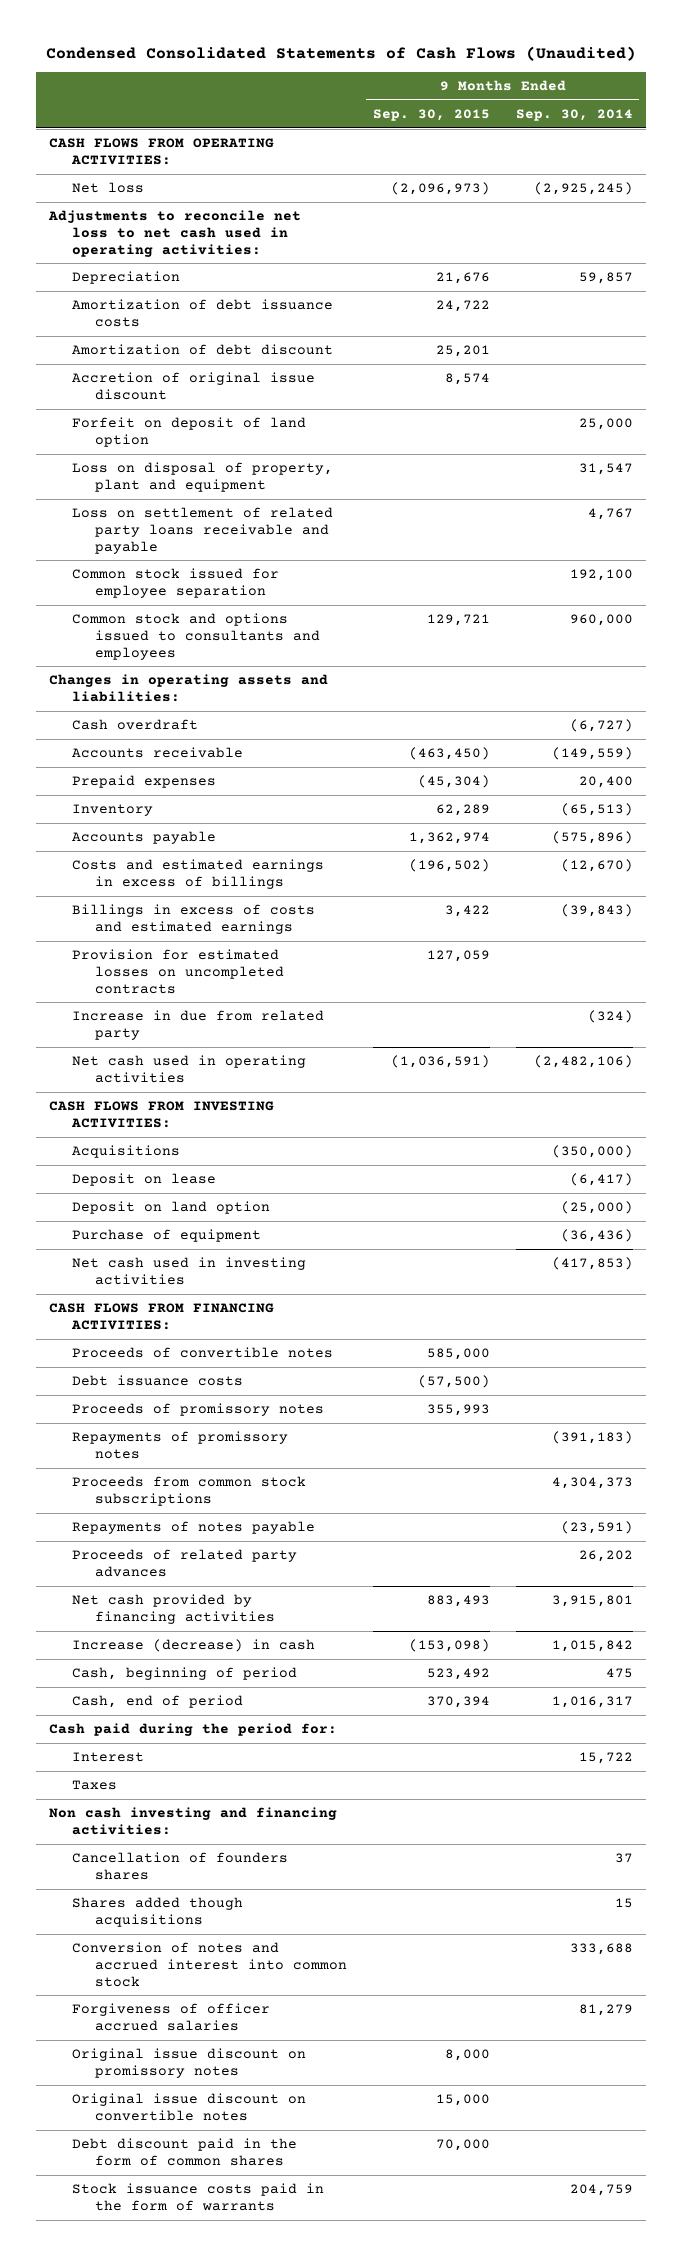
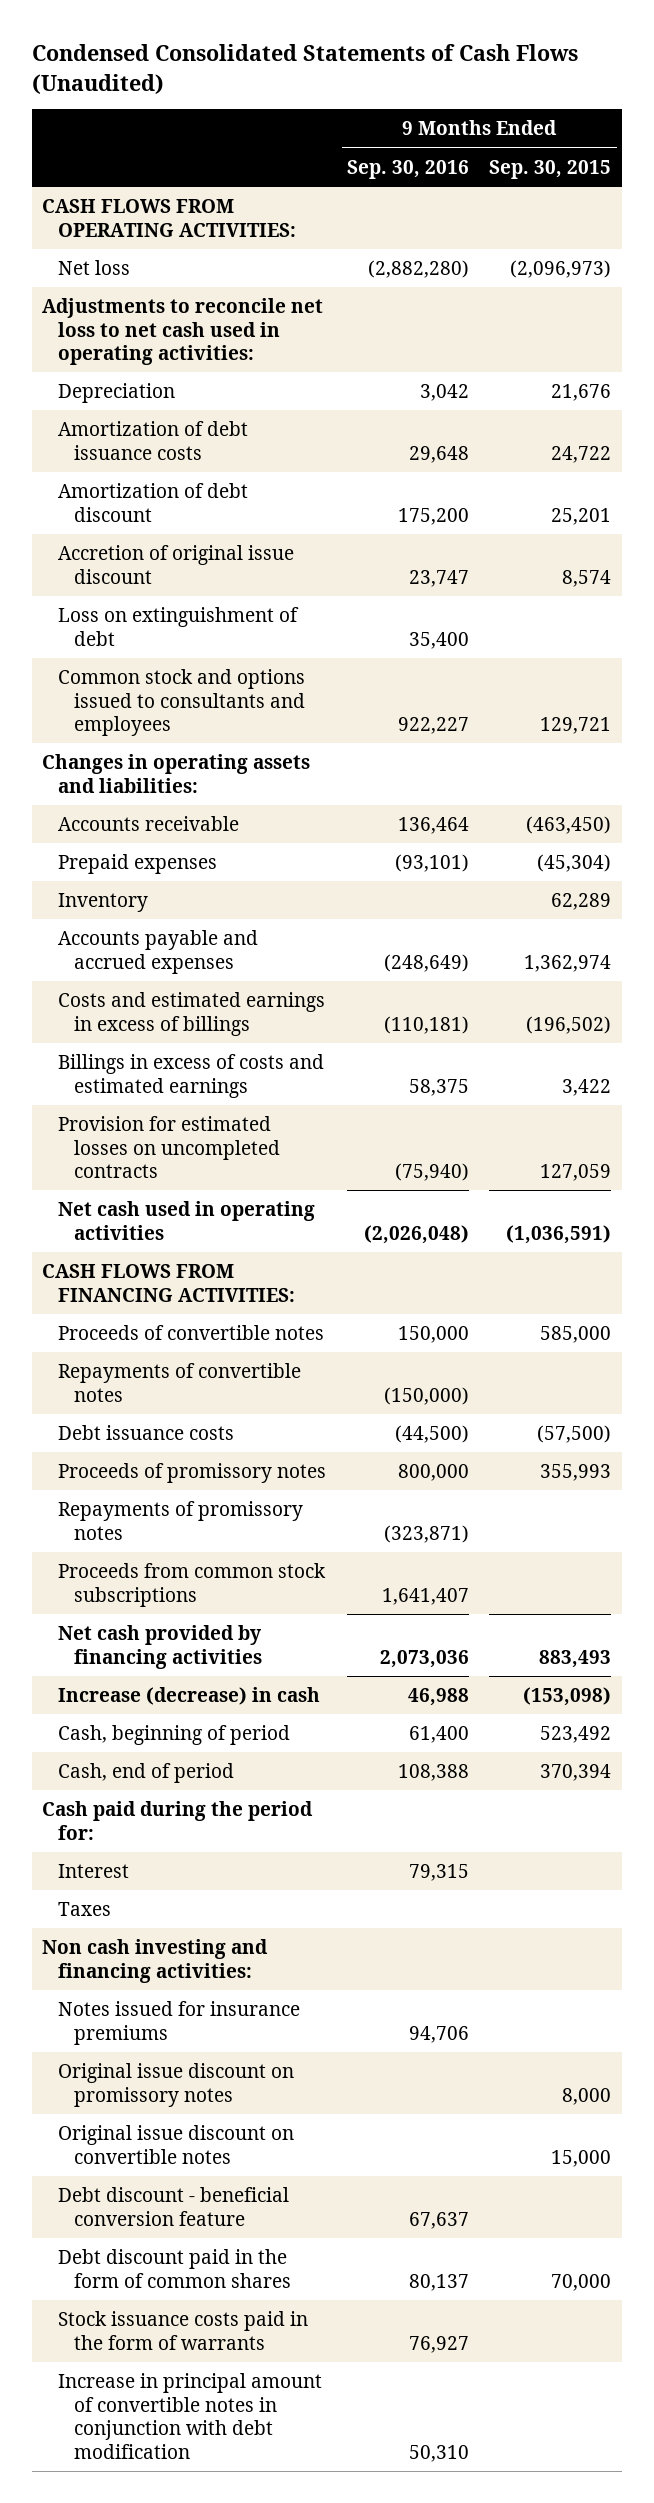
- | 9 Months Ended Sep. 30, 2015 | 9 Months Ended Sep. 30, 2014
+ | 9 Months Ended Sep. 30, 2016 | 9 Months Ended Sep. 30, 2015
- Forfeit on deposit of land option | | 25,000
- Loss on disposal of property, plant and equipment | | 31,547
- Loss on settlement of related party loans receivable and payable | | 4,767
- Common stock issued for employee separation | | 192,100
+ Loss on extinguishment of debt | 35,400 |
- Cash overdraft | | (6,727)
- Accounts payable | 1,362,974 | (575,896)
+ Accounts payable and accrued expenses | (248,649) | 1,362,974
- Increase in due from related party | | (324)
- CASH FLOWS FROM INVESTING ACTIVITIES:
- Acquisitions | | (350,000)
- Deposit on lease | | (6,417)
- Deposit on land option | | (25,000)
- Purchase of equipment | | (36,436)
- Net cash used in investing activities | | (417,853)
+ Repayments of convertible notes | (150,000) |
- Repayments of notes payable | | (23,591)
- Proceeds of related party advances | | 26,202
- Cancellation of founders shares | | 37
- Shares added though acquisitions | | 15
- Conversion of notes and accrued interest into common stock | | 333,688
- Forgiveness of officer accrued salaries | | 81,279
+ Notes issued for insurance premiums | 94,706 |
+ Debt discount - beneficial conversion feature | 67,637 |
+ Increase in principal amount of convertible notes in conjunction with debt modification | 50,310 |

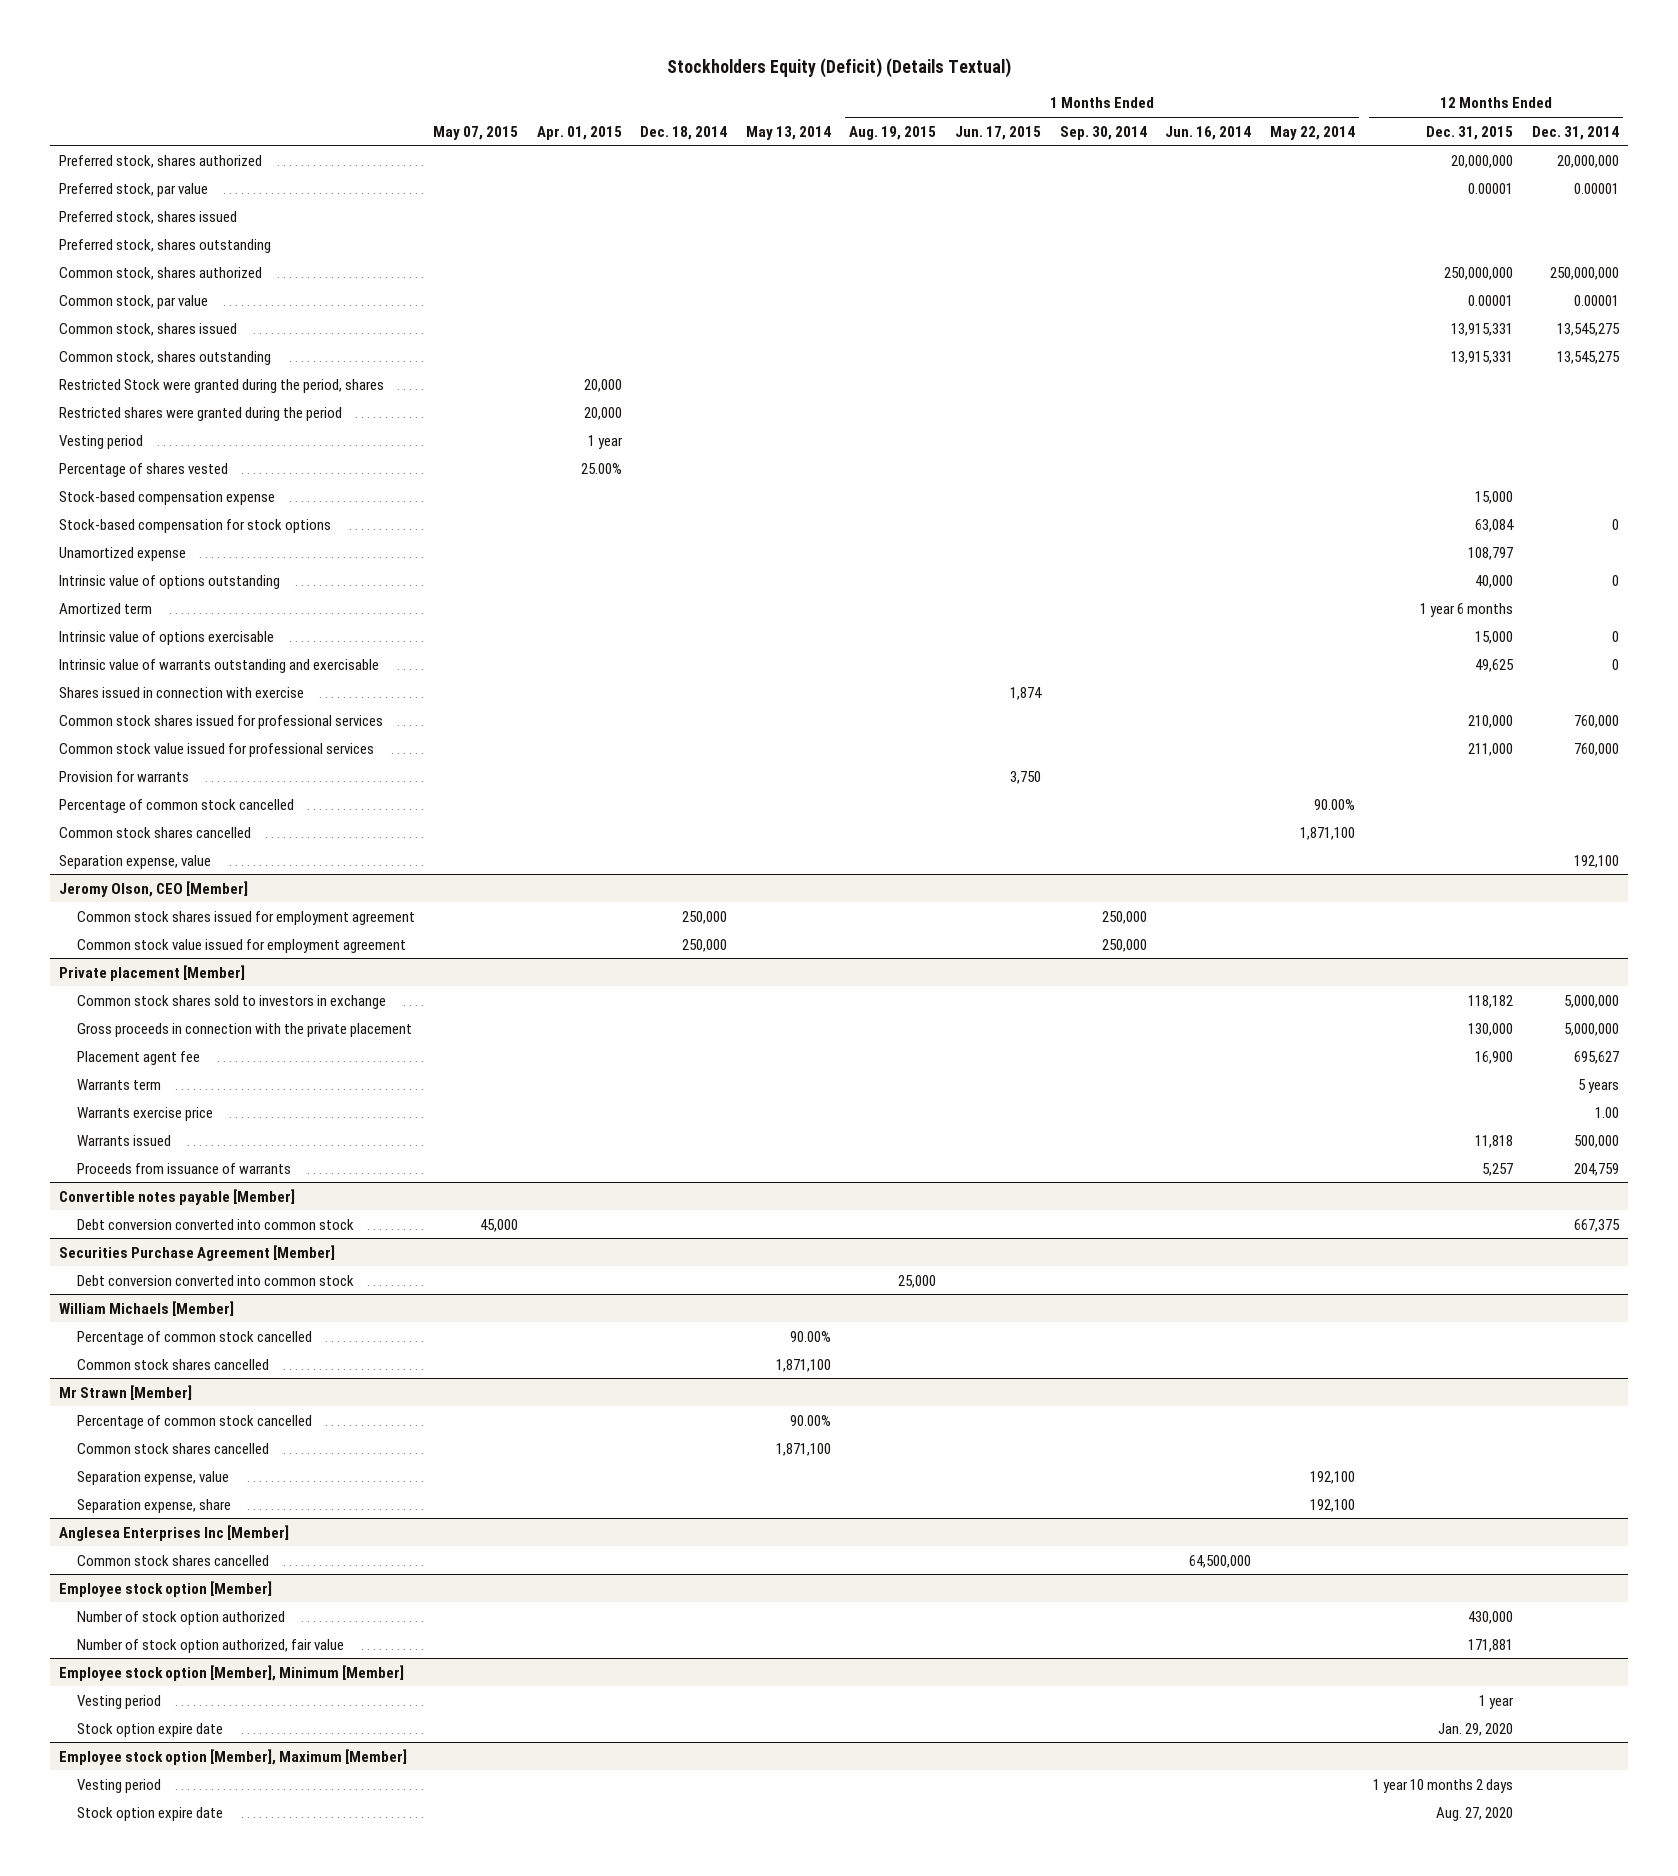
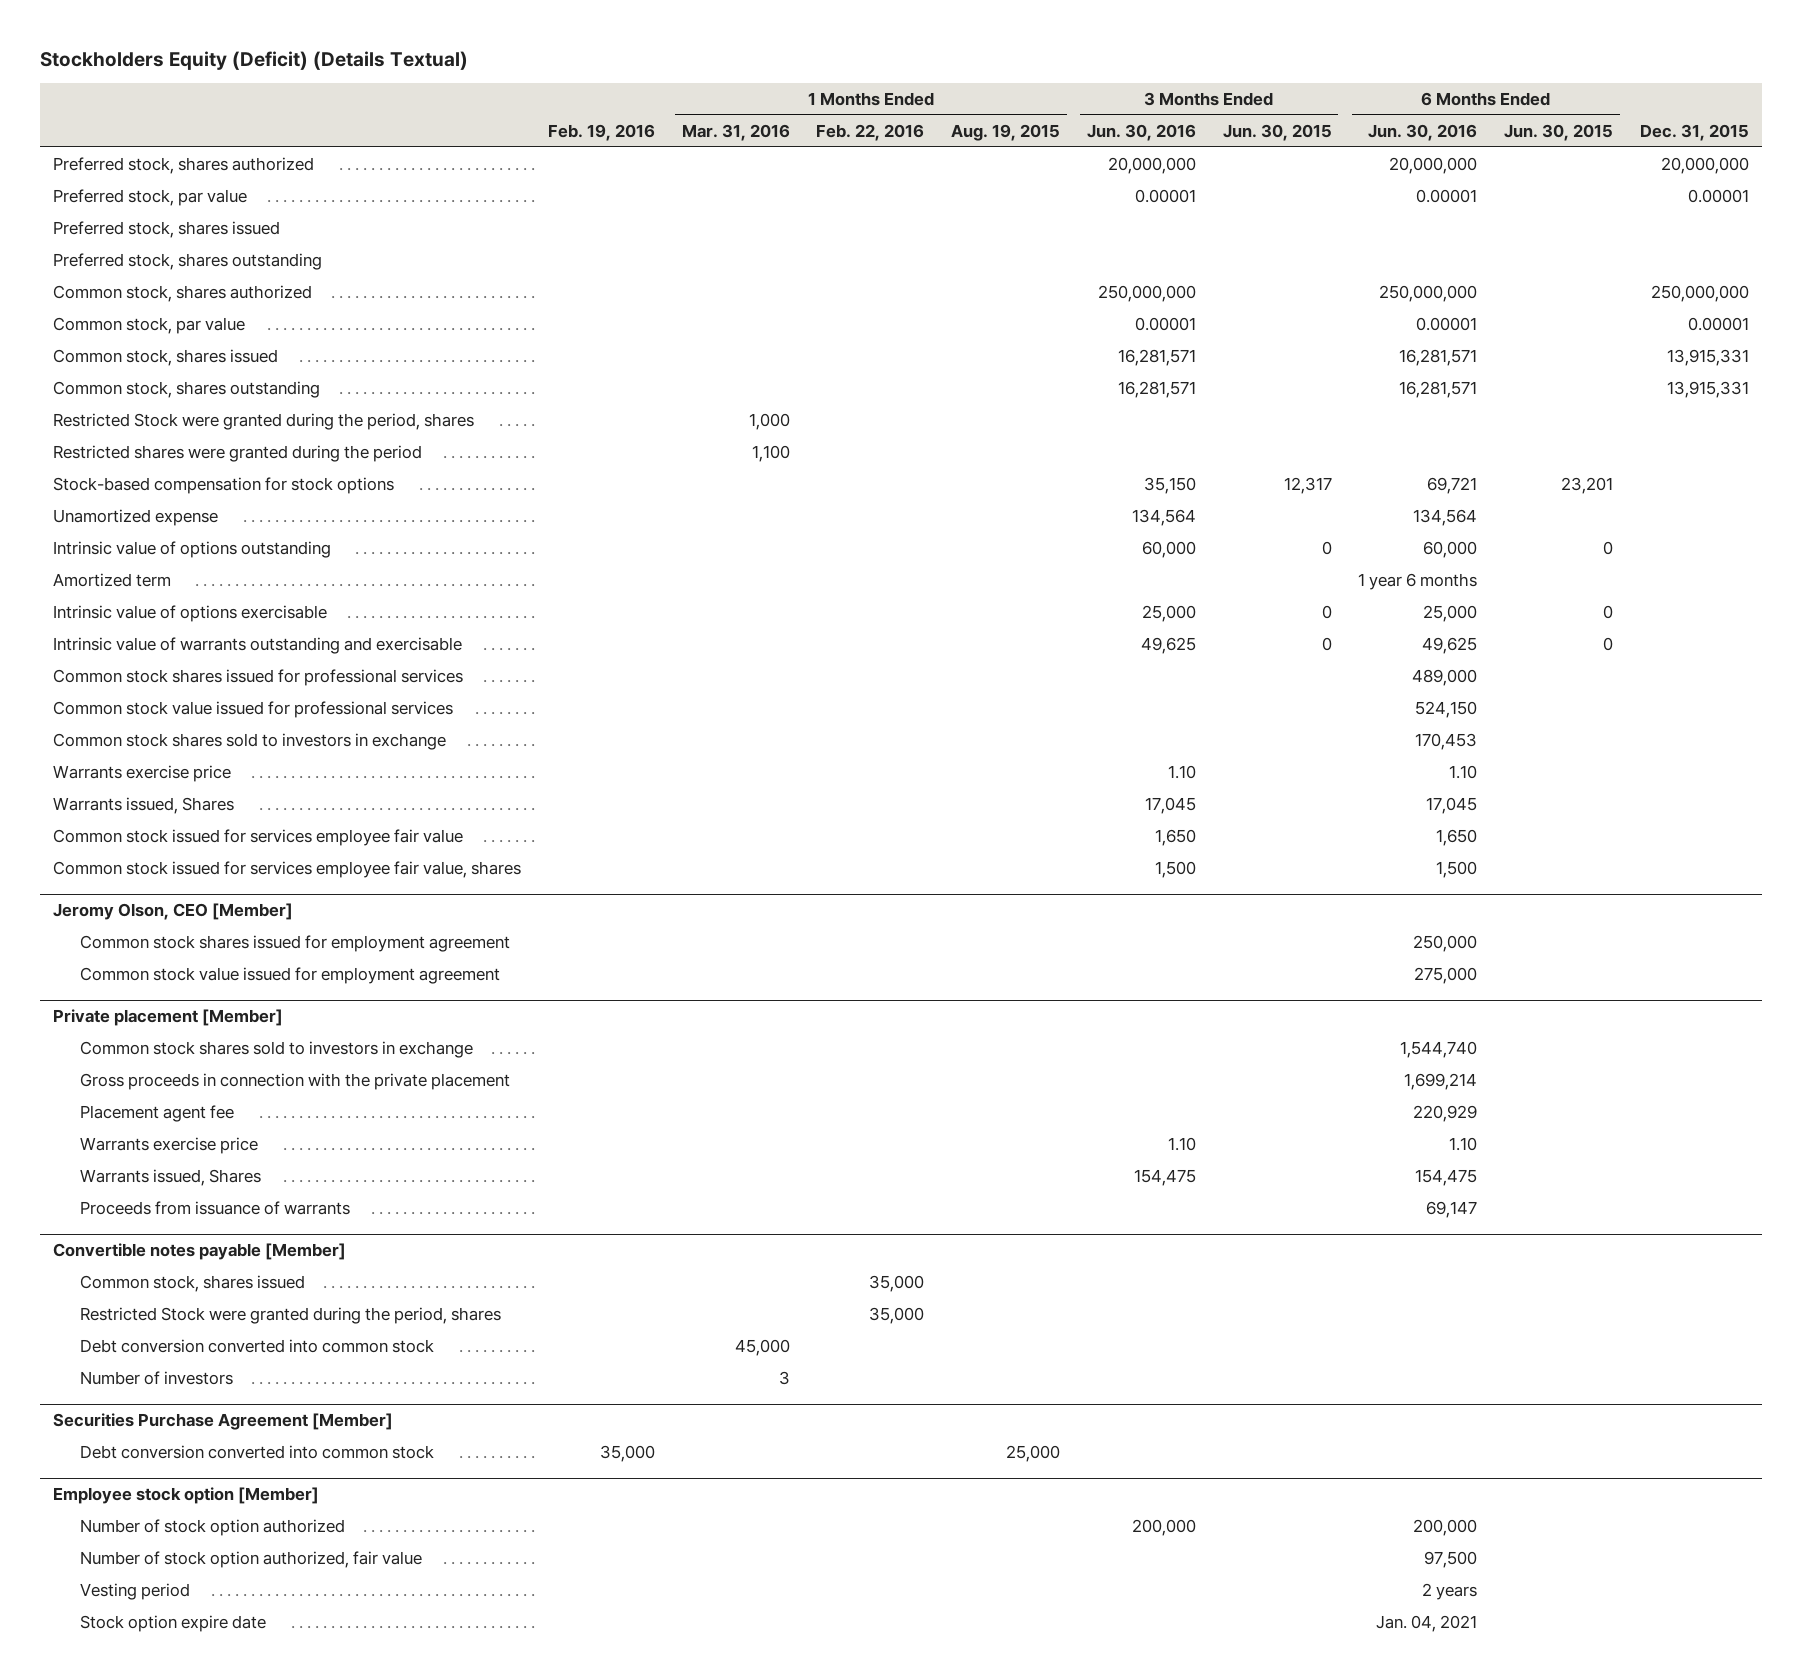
- | May 07, 2015 | Apr. 01, 2015 | Dec. 18, 2014 | May 13, 2014 | 1 Months Ended Aug. 19, 2015 | 1 Months Ended Jun. 17, 2015 | 1 Months Ended Sep. 30, 2014 | 1 Months Ended Jun. 16, 2014 | 1 Months Ended May 22, 2014 | 12 Months Ended Dec. 31, 2015 | 12 Months Ended Dec. 31, 2014
+ | Feb. 19, 2016 | 1 Months Ended Mar. 31, 2016 | 1 Months Ended Feb. 22, 2016 | 1 Months Ended Aug. 19, 2015 | 3 Months Ended Jun. 30, 2016 | 3 Months Ended Jun. 30, 2015 | 6 Months Ended Jun. 30, 2016 | 6 Months Ended Jun. 30, 2015 | Dec. 31, 2015
- Vesting period | | 1 year | | | | | | | | |
- Percentage of shares vested | | 25.00% | | | | | | | | |
- Stock-based compensation expense | | | | | | | | | | 15,000 |
- Shares issued in connection with exercise | | | | | | 1,874 | | | | |
- Provision for warrants | | | | | | 3,750 | | | | |
- Percentage of common stock cancelled | | | | | | | | | 90.00% | |
- Common stock shares cancelled | | | | | | | | | 1,871,100 | |
- Separation expense, value | | | | | | | | | | | 192,100
+ Common stock shares sold to investors in exchange | | | | | | | 170,453 | |
+ Warrants exercise price | | | | | 1.10 | | 1.10 | |
+ Warrants issued, Shares | | | | | 17,045 | | 17,045 | |
+ Common stock issued for services employee fair value | | | | | 1,650 | | 1,650 | |
+ Common stock issued for services employee fair value, shares | | | | | 1,500 | | 1,500 | |
@ Private placement [Member]
- Warrants term | | | | | | | | | | | 5 years
- Warrants issued | | | | | | | | | | 11,818 | 500,000
+ Warrants issued, Shares | | | | | 154,475 | | 154,475 | |
@ Convertible notes payable [Member]
+ Common stock, shares issued | | | 35,000 | | | | | |
+ Restricted Stock were granted during the period, shares | | | 35,000 | | | | | |
+ Number of investors | | 3 | | | | | | |
- William Michaels [Member]
- Percentage of common stock cancelled | | | | 90.00% | | | | | | |
- Common stock shares cancelled | | | | 1,871,100 | | | | | | |
- Mr Strawn [Member]
- Percentage of common stock cancelled | | | | 90.00% | | | | | | |
- Common stock shares cancelled | | | | 1,871,100 | | | | | | |
- Separation expense, value | | | | | | | | | 192,100 | |
- Separation expense, share | | | | | | | | | 192,100 | |
- Anglesea Enterprises Inc [Member]
- Common stock shares cancelled | | | | | | | | 64,500,000 | | |
- Employee stock option [Member], Minimum [Member]
- Vesting period | | | | | | | | | | 1 year |
- Stock option expire date | | | | | | | | | | Jan. 29, 2020 |
- Employee stock option [Member], Maximum [Member]
- Vesting period | | | | | | | | | | 1 year 10 months 2 days |
- Stock option expire date | | | | | | | | | | Aug. 27, 2020 |
@ Employee stock option [Member]
+ Vesting period | | | | | | | 2 years | |
+ Stock option expire date | | | | | | | Jan. 04, 2021 | |

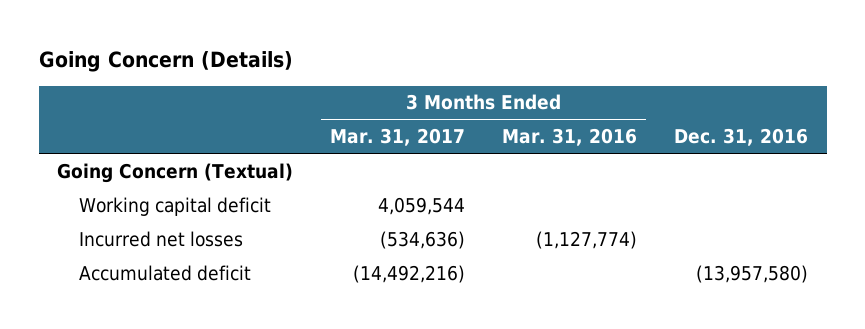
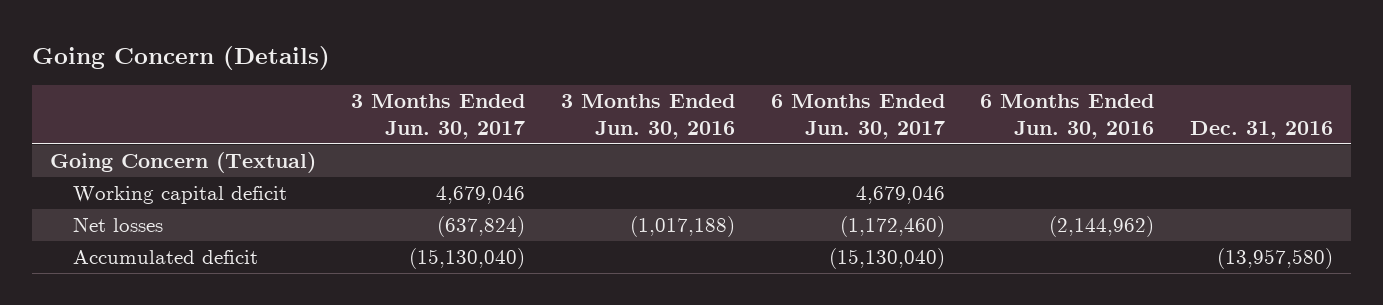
- | 3 Months Ended Mar. 31, 2017 | 3 Months Ended Mar. 31, 2016 | Dec. 31, 2016
+ | 3 Months Ended Jun. 30, 2017 | 3 Months Ended Jun. 30, 2016 | 6 Months Ended Jun. 30, 2017 | 6 Months Ended Jun. 30, 2016 | Dec. 31, 2016
- Incurred net losses | (534,636) | (1,127,774) |
+ Net losses | (637,824) | (1,017,188) | (1,172,460) | (2,144,962) |

